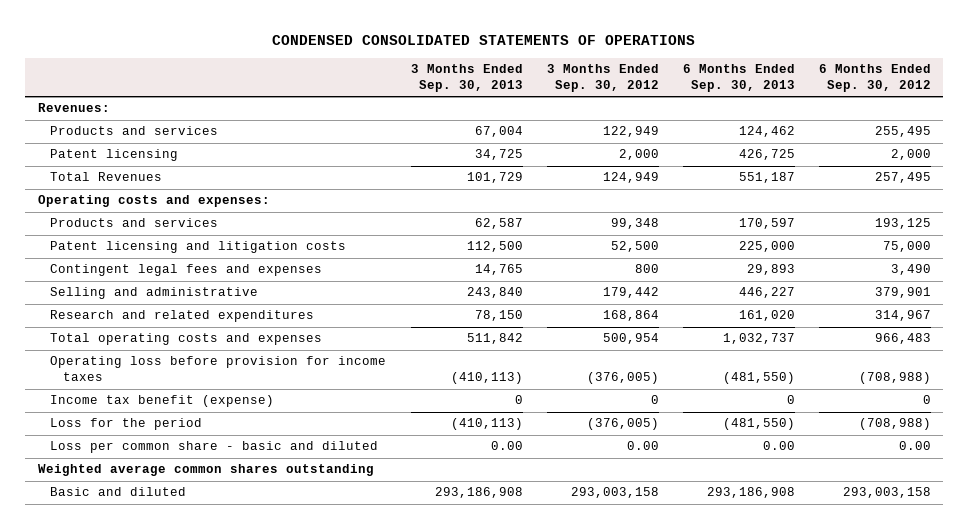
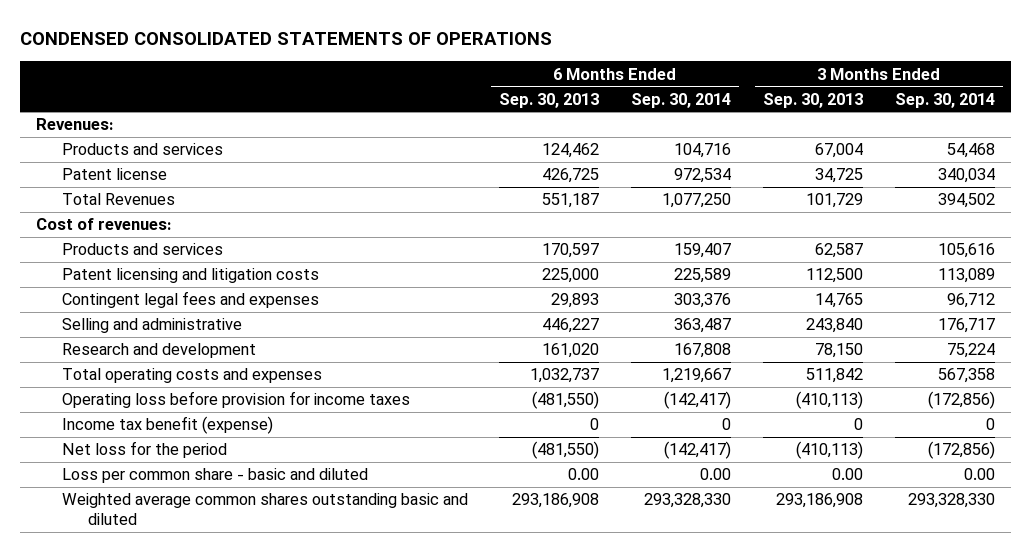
- | 3 Months Ended Sep. 30, 2013 | 3 Months Ended Sep. 30, 2012 | 6 Months Ended Sep. 30, 2013 | 6 Months Ended Sep. 30, 2012
+ | 6 Months Ended Sep. 30, 2013 | 6 Months Ended Sep. 30, 2014 | 3 Months Ended Sep. 30, 2013 | 3 Months Ended Sep. 30, 2014
- Patent licensing | 34,725 | 2,000 | 426,725 | 2,000
+ Patent license | 426,725 | 972,534 | 34,725 | 340,034
- Operating costs and expenses:
+ Cost of revenues:
- Research and related expenditures | 78,150 | 168,864 | 161,020 | 314,967
+ Research and development | 161,020 | 167,808 | 78,150 | 75,224
- Loss for the period | (410,113) | (376,005) | (481,550) | (708,988)
+ Net loss for the period | (481,550) | (142,417) | (410,113) | (172,856)
- Weighted average common shares outstanding
- Basic and diluted | 293,186,908 | 293,003,158 | 293,186,908 | 293,003,158
+ Weighted average common shares outstanding basic and diluted | 293,186,908 | 293,328,330 | 293,186,908 | 293,328,330

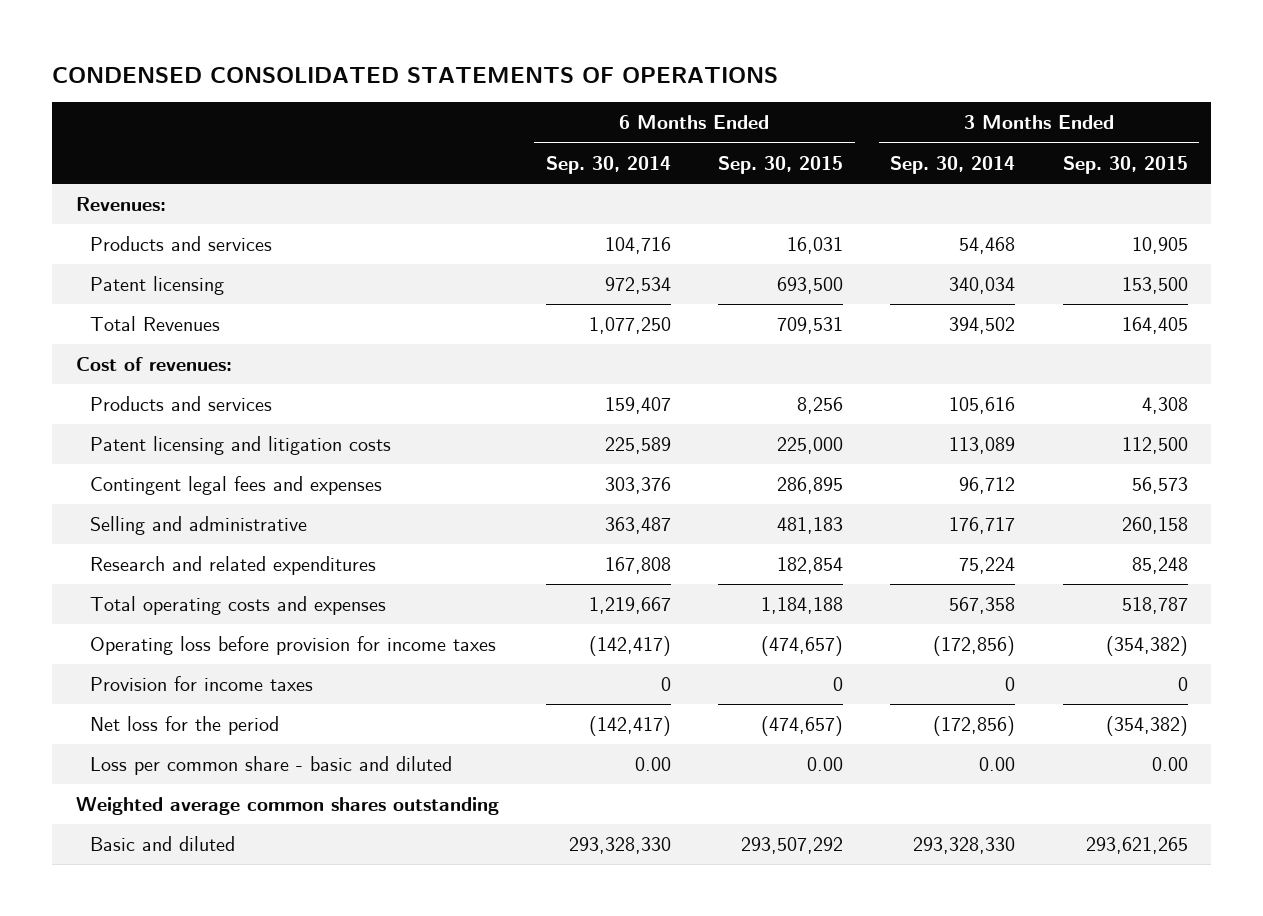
- | 6 Months Ended Sep. 30, 2013 | 6 Months Ended Sep. 30, 2014 | 3 Months Ended Sep. 30, 2013 | 3 Months Ended Sep. 30, 2014
+ | 6 Months Ended Sep. 30, 2014 | 6 Months Ended Sep. 30, 2015 | 3 Months Ended Sep. 30, 2014 | 3 Months Ended Sep. 30, 2015
- Patent license | 426,725 | 972,534 | 34,725 | 340,034
+ Patent licensing | 972,534 | 693,500 | 340,034 | 153,500
- Research and development | 161,020 | 167,808 | 78,150 | 75,224
+ Research and related expenditures | 167,808 | 182,854 | 75,224 | 85,248
- Income tax benefit (expense) | 0 | 0 | 0 | 0
+ Provision for income taxes | 0 | 0 | 0 | 0
- Weighted average common shares outstanding basic and diluted | 293,186,908 | 293,328,330 | 293,186,908 | 293,328,330
+ Weighted average common shares outstanding
+ Basic and diluted | 293,328,330 | 293,507,292 | 293,328,330 | 293,621,265

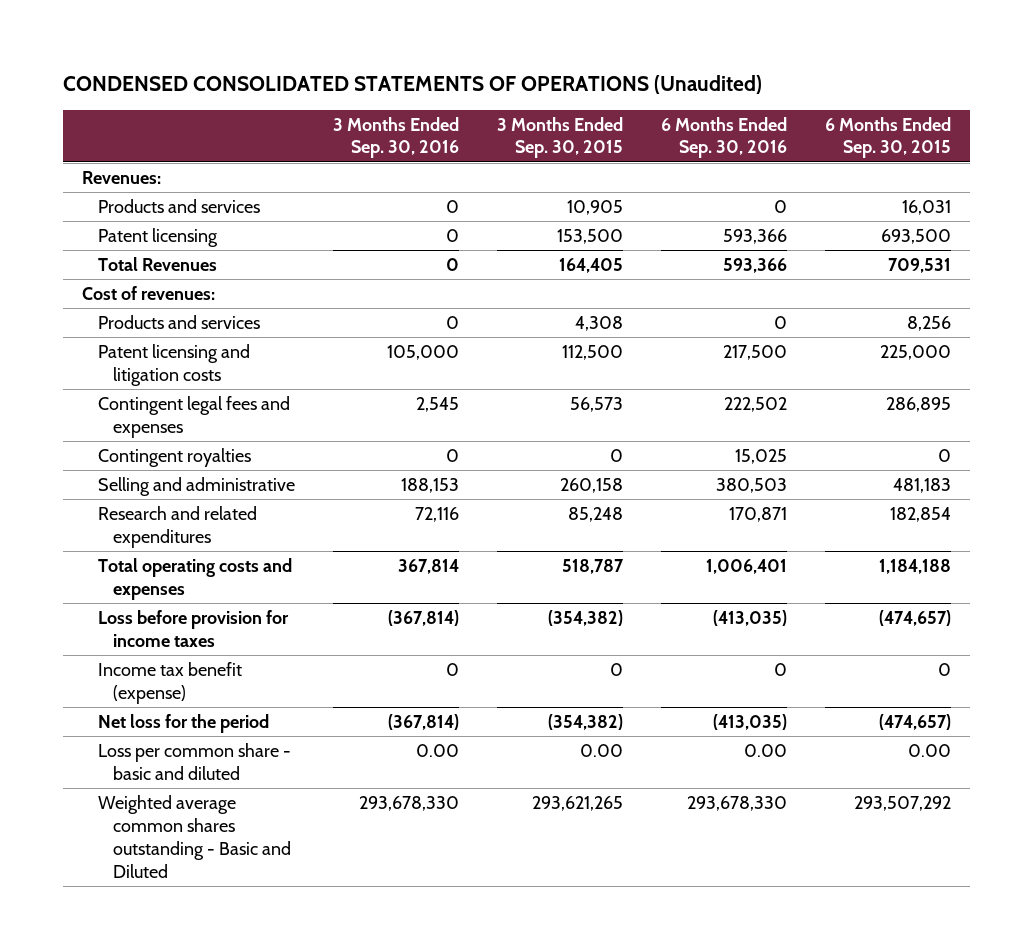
- CONDENSED CONSOLIDATED STATEMENTS OF OPERATIONS
+ CONDENSED CONSOLIDATED STATEMENTS OF OPERATIONS (Unaudited)
- | 6 Months Ended Sep. 30, 2014 | 6 Months Ended Sep. 30, 2015 | 3 Months Ended Sep. 30, 2014 | 3 Months Ended Sep. 30, 2015
+ | 3 Months Ended Sep. 30, 2016 | 3 Months Ended Sep. 30, 2015 | 6 Months Ended Sep. 30, 2016 | 6 Months Ended Sep. 30, 2015
+ Contingent royalties | 0 | 0 | 15,025 | 0
- Operating loss before provision for income taxes | (142,417) | (474,657) | (172,856) | (354,382)
- Provision for income taxes | 0 | 0 | 0 | 0
+ Loss before provision for income taxes | (367,814) | (354,382) | (413,035) | (474,657)
+ Income tax benefit (expense) | 0 | 0 | 0 | 0
- Weighted average common shares outstanding
- Basic and diluted | 293,328,330 | 293,507,292 | 293,328,330 | 293,621,265
+ Weighted average common shares outstanding - Basic and Diluted | 293,678,330 | 293,621,265 | 293,678,330 | 293,507,292

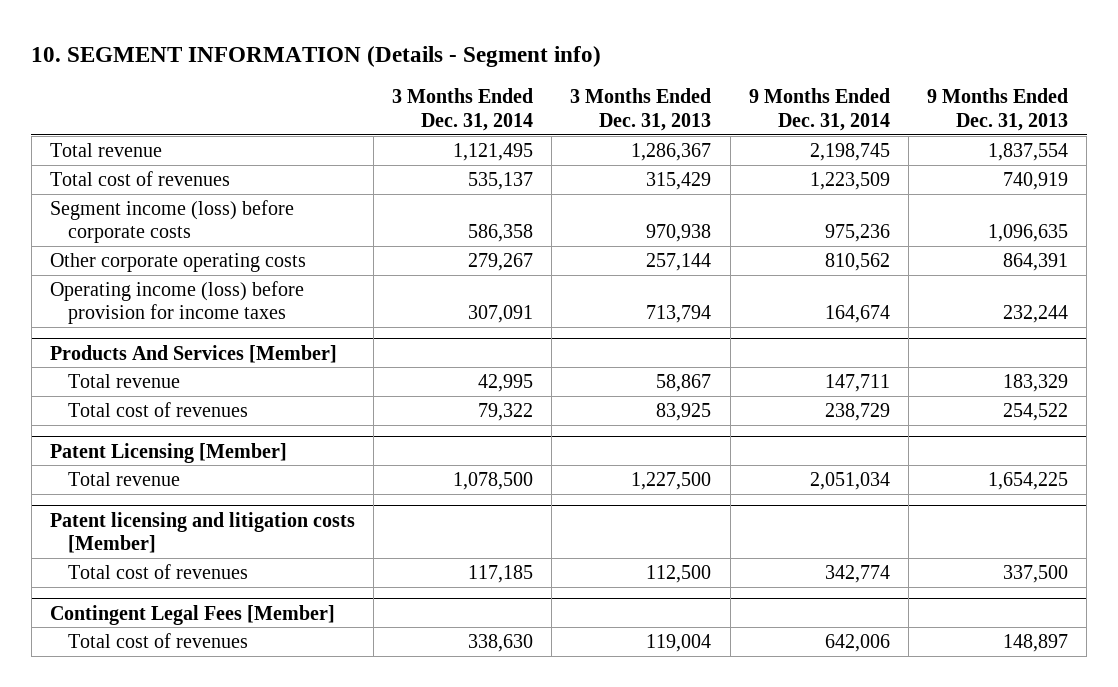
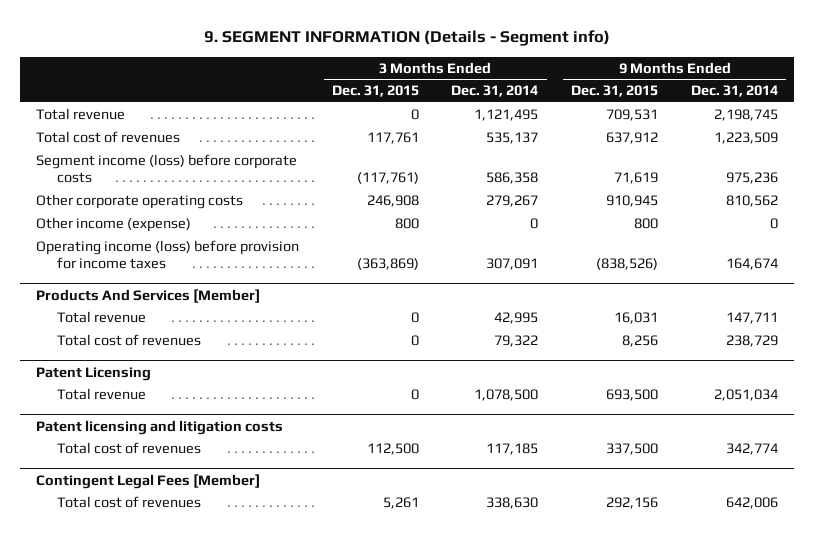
- 10. SEGMENT INFORMATION (Details - Segment info)
+ 9. SEGMENT INFORMATION (Details - Segment info)
- | 3 Months Ended Dec. 31, 2014 | 3 Months Ended Dec. 31, 2013 | 9 Months Ended Dec. 31, 2014 | 9 Months Ended Dec. 31, 2013
+ | 3 Months Ended Dec. 31, 2015 | 3 Months Ended Dec. 31, 2014 | 9 Months Ended Dec. 31, 2015 | 9 Months Ended Dec. 31, 2014
+ Other income (expense) | 800 | 0 | 800 | 0
- Patent Licensing [Member]
+ Patent Licensing
- Patent licensing and litigation costs [Member]
+ Patent licensing and litigation costs

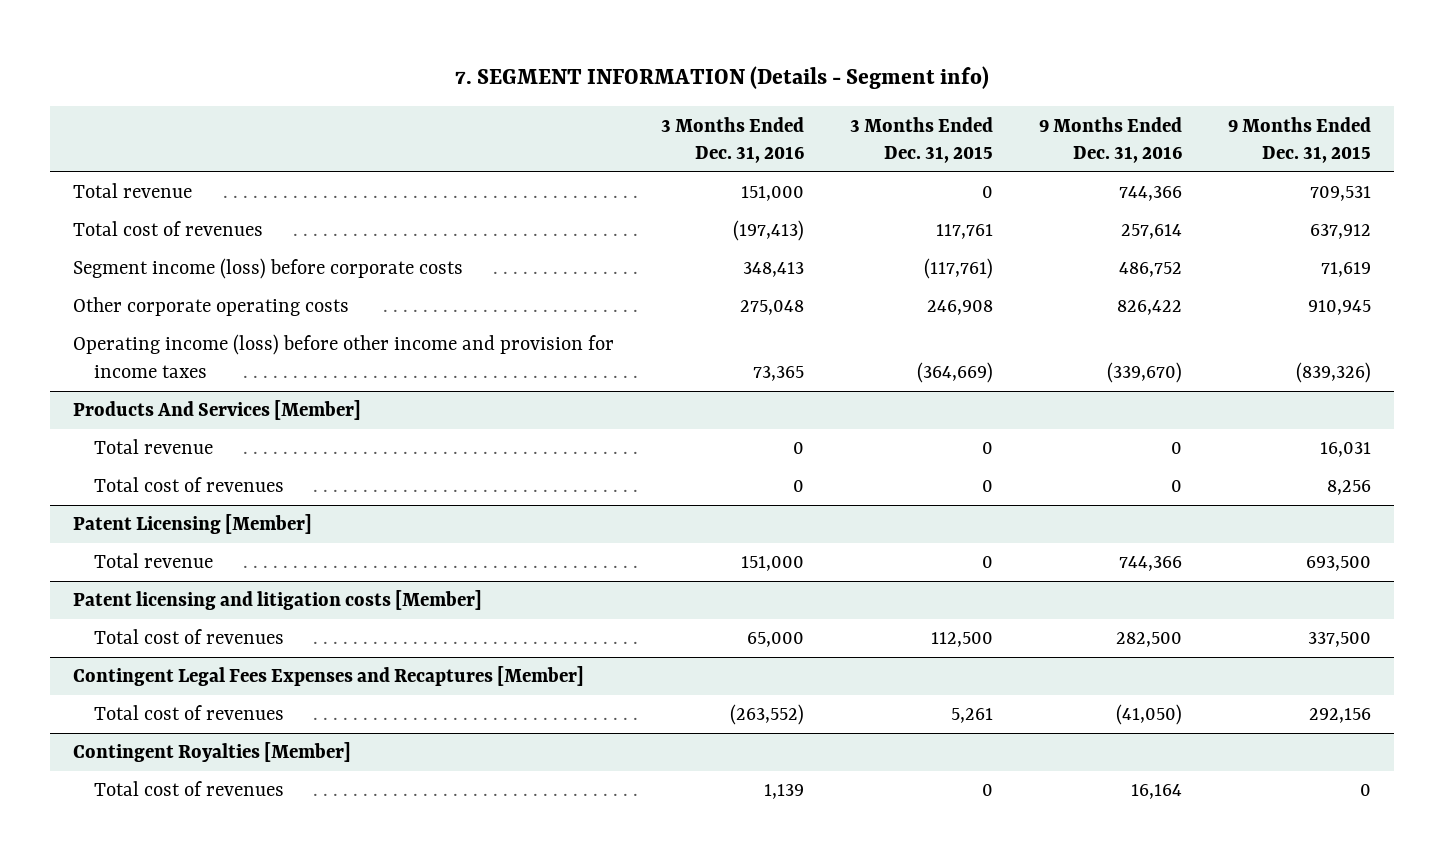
- 9. SEGMENT INFORMATION (Details - Segment info)
+ 7. SEGMENT INFORMATION (Details - Segment info)
- | 3 Months Ended Dec. 31, 2015 | 3 Months Ended Dec. 31, 2014 | 9 Months Ended Dec. 31, 2015 | 9 Months Ended Dec. 31, 2014
+ | 3 Months Ended Dec. 31, 2016 | 3 Months Ended Dec. 31, 2015 | 9 Months Ended Dec. 31, 2016 | 9 Months Ended Dec. 31, 2015
- Other income (expense) | 800 | 0 | 800 | 0
- Operating income (loss) before provision for income taxes | (363,869) | 307,091 | (838,526) | 164,674
+ Operating income (loss) before other income and provision for income taxes | 73,365 | (364,669) | (339,670) | (839,326)
- Patent Licensing
+ Patent Licensing [Member]
- Patent licensing and litigation costs
+ Patent licensing and litigation costs [Member]
- Contingent Legal Fees [Member]
+ Contingent Legal Fees Expenses and Recaptures [Member]
+ Contingent Royalties [Member]
+ Total cost of revenues | 1,139 | 0 | 16,164 | 0

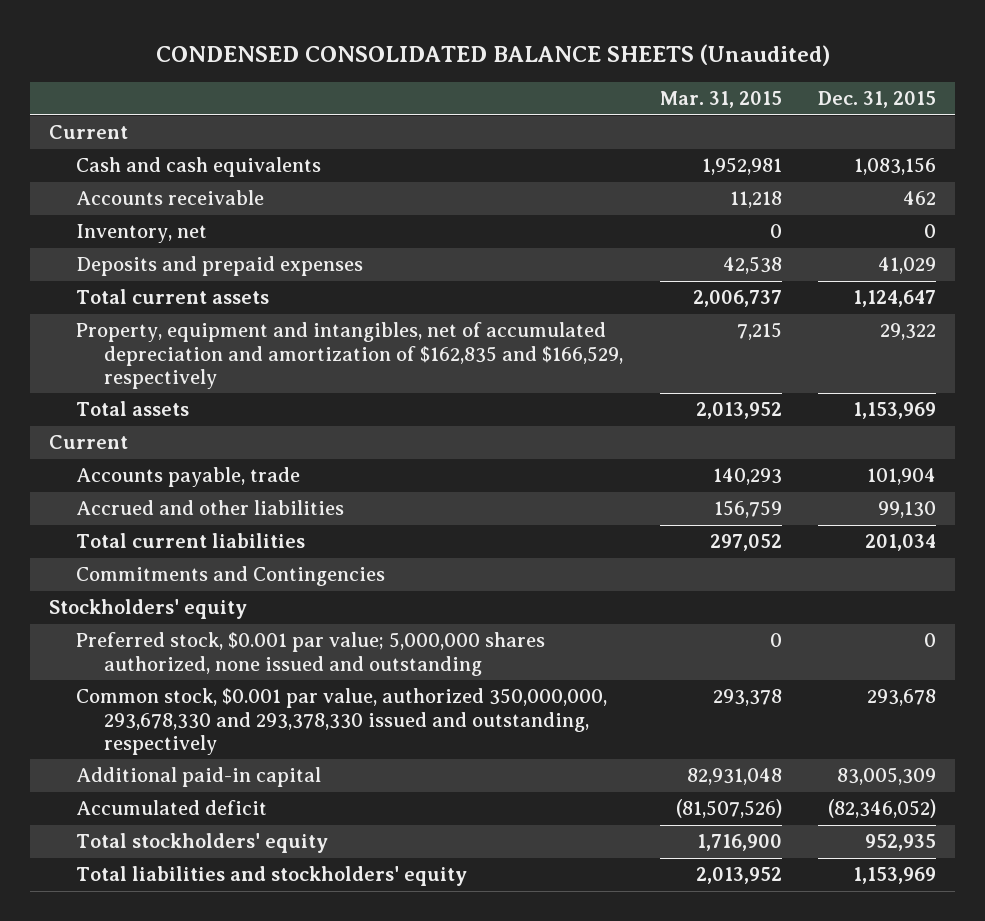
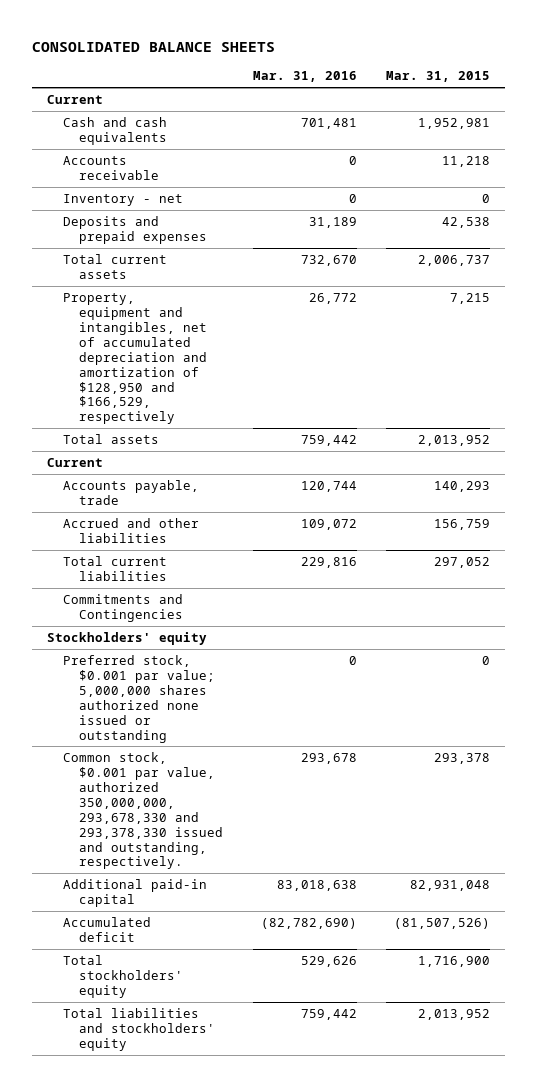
- CONDENSED CONSOLIDATED BALANCE SHEETS (Unaudited)
+ CONSOLIDATED BALANCE SHEETS
- | Mar. 31, 2015 | Dec. 31, 2015
+ | Mar. 31, 2016 | Mar. 31, 2015
- Inventory, net | 0 | 0
+ Inventory - net | 0 | 0
- Property, equipment and intangibles, net of accumulated depreciation and amortization of $162,835 and $166,529, respectively | 7,215 | 29,322
+ Property, equipment and intangibles, net of accumulated depreciation and amortization of $128,950 and $166,529, respectively | 26,772 | 7,215
- Preferred stock, $0.001 par value; 5,000,000 shares authorized, none issued and outstanding | 0 | 0
- Common stock, $0.001 par value, authorized 350,000,000, 293,678,330 and 293,378,330 issued and outstanding, respectively | 293,378 | 293,678
+ Preferred stock, $0.001 par value; 5,000,000 shares authorized none issued or outstanding | 0 | 0
+ Common stock, $0.001 par value, authorized 350,000,000, 293,678,330 and 293,378,330 issued and outstanding, respectively. | 293,678 | 293,378

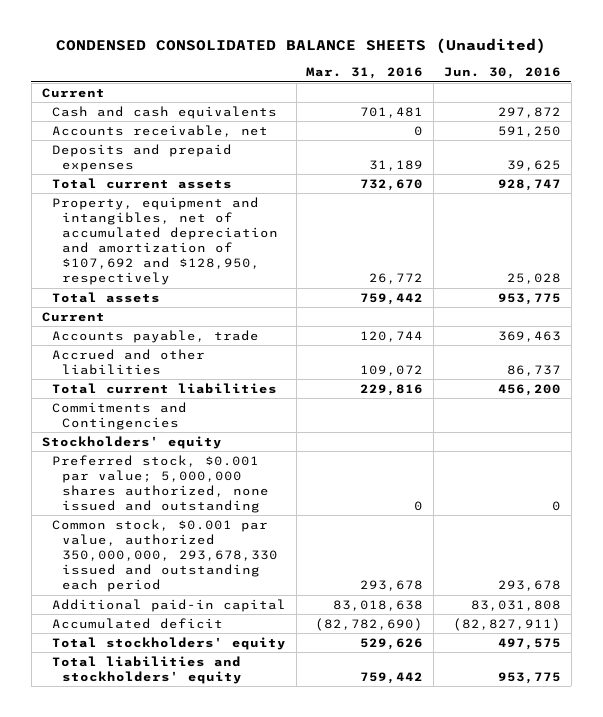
- CONSOLIDATED BALANCE SHEETS
+ CONDENSED CONSOLIDATED BALANCE SHEETS (Unaudited)
- | Mar. 31, 2016 | Mar. 31, 2015
+ | Mar. 31, 2016 | Jun. 30, 2016
- Accounts receivable | 0 | 11,218
- Inventory - net | 0 | 0
+ Accounts receivable, net | 0 | 591,250
- Property, equipment and intangibles, net of accumulated depreciation and amortization of $128,950 and $166,529, respectively | 26,772 | 7,215
+ Property, equipment and intangibles, net of accumulated depreciation and amortization of $107,692 and $128,950, respectively | 26,772 | 25,028
- Preferred stock, $0.001 par value; 5,000,000 shares authorized none issued or outstanding | 0 | 0
- Common stock, $0.001 par value, authorized 350,000,000, 293,678,330 and 293,378,330 issued and outstanding, respectively. | 293,678 | 293,378
+ Preferred stock, $0.001 par value; 5,000,000 shares authorized, none issued and outstanding | 0 | 0
+ Common stock, $0.001 par value, authorized 350,000,000, 293,678,330 issued and outstanding each period | 293,678 | 293,678

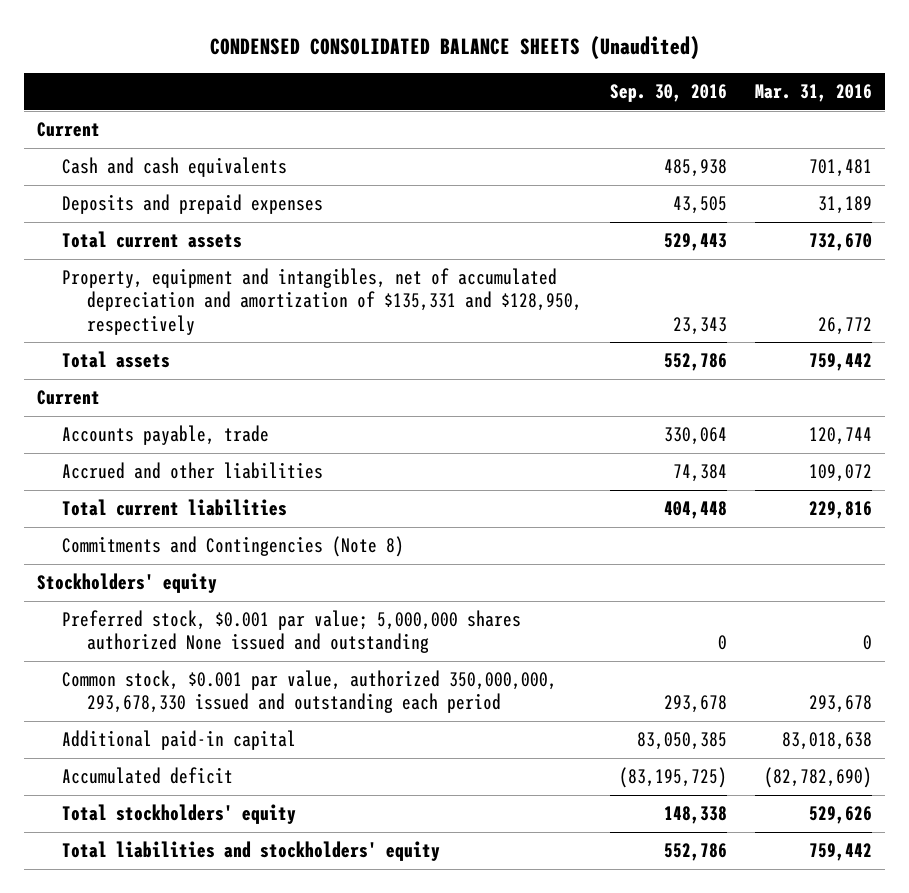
- | Mar. 31, 2016 | Jun. 30, 2016
+ | Sep. 30, 2016 | Mar. 31, 2016
- Accounts receivable, net | 0 | 591,250
- Property, equipment and intangibles, net of accumulated depreciation and amortization of $107,692 and $128,950, respectively | 26,772 | 25,028
+ Property, equipment and intangibles, net of accumulated depreciation and amortization of $135,331 and $128,950, respectively | 23,343 | 26,772
- Commitments and Contingencies
+ Commitments and Contingencies (Note 8)
- Preferred stock, $0.001 par value; 5,000,000 shares authorized, none issued and outstanding | 0 | 0
+ Preferred stock, $0.001 par value; 5,000,000 shares authorized None issued and outstanding | 0 | 0

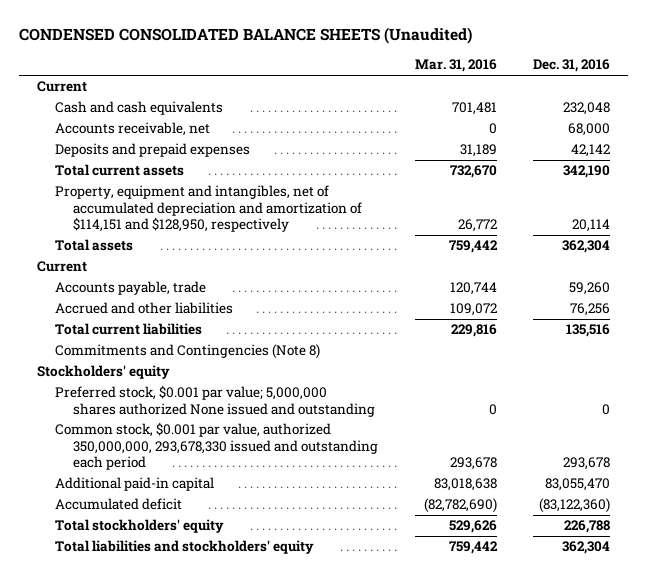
- | Sep. 30, 2016 | Mar. 31, 2016
+ | Mar. 31, 2016 | Dec. 31, 2016
+ Accounts receivable, net | 0 | 68,000
- Property, equipment and intangibles, net of accumulated depreciation and amortization of $135,331 and $128,950, respectively | 23,343 | 26,772
+ Property, equipment and intangibles, net of accumulated depreciation and amortization of $114,151 and $128,950, respectively | 26,772 | 20,114

